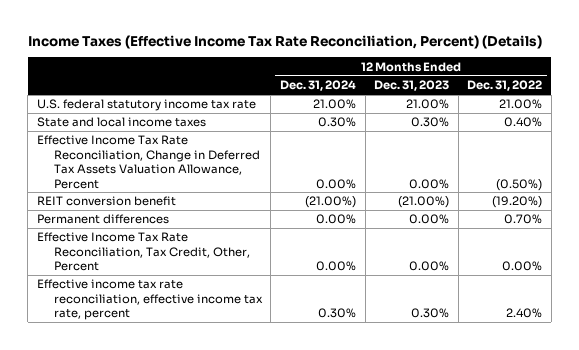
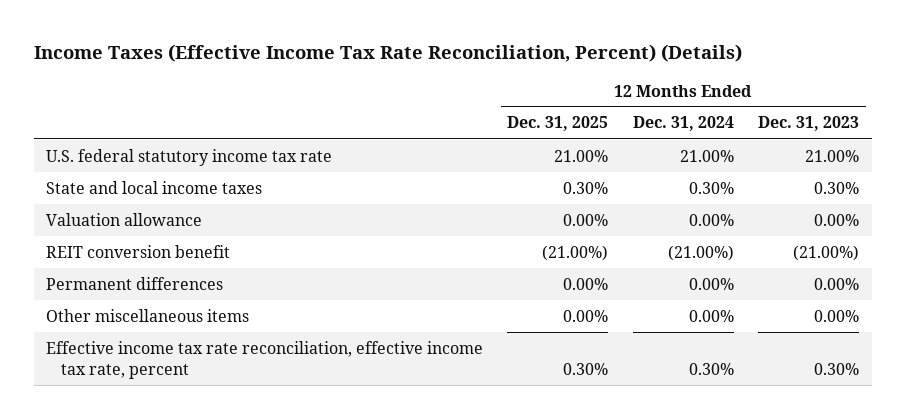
- | 12 Months Ended Dec. 31, 2024 | 12 Months Ended Dec. 31, 2023 | 12 Months Ended Dec. 31, 2022
+ | 12 Months Ended Dec. 31, 2025 | 12 Months Ended Dec. 31, 2024 | 12 Months Ended Dec. 31, 2023
- Effective Income Tax Rate Reconciliation, Change in Deferred Tax Assets Valuation Allowance, Percent | 0.00% | 0.00% | (0.50%)
+ Valuation allowance | 0.00% | 0.00% | 0.00%
- Effective Income Tax Rate Reconciliation, Tax Credit, Other, Percent | 0.00% | 0.00% | 0.00%
+ Other miscellaneous items | 0.00% | 0.00% | 0.00%

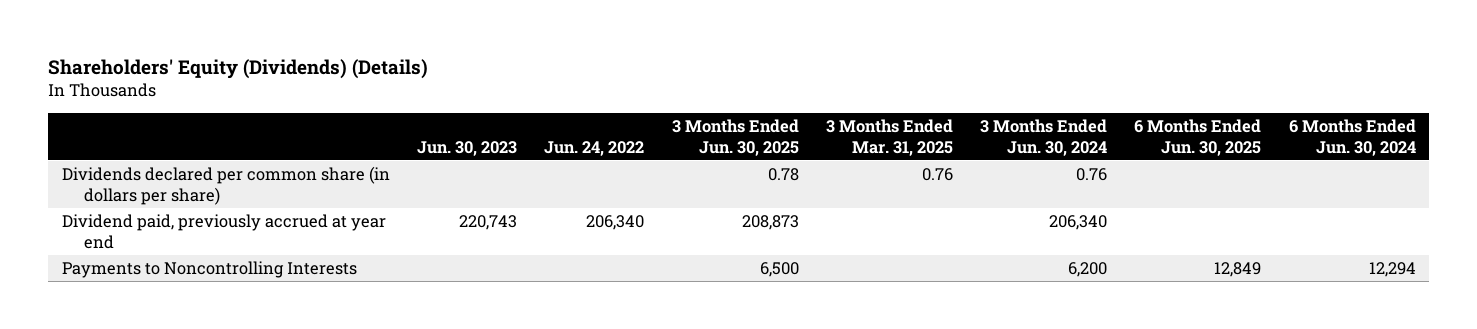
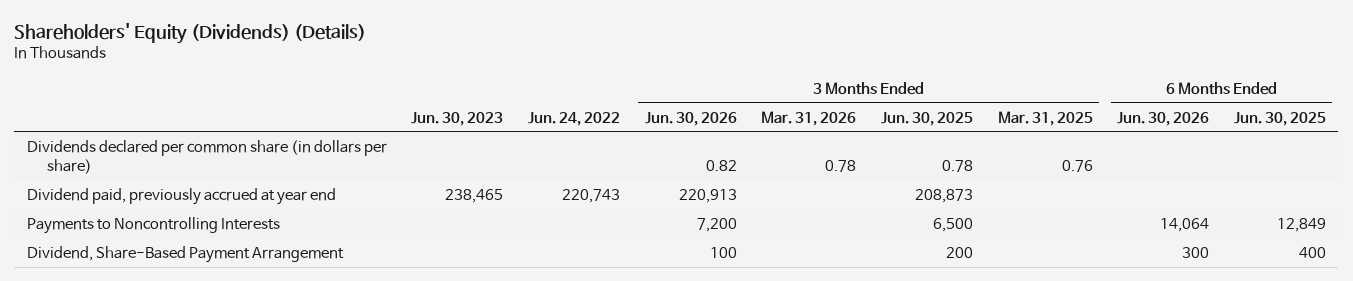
- | Jun. 30, 2023 | Jun. 24, 2022 | 3 Months Ended Jun. 30, 2025 | 3 Months Ended Mar. 31, 2025 | 3 Months Ended Jun. 30, 2024 | 6 Months Ended Jun. 30, 2025 | 6 Months Ended Jun. 30, 2024
+ | Jun. 30, 2023 | Jun. 24, 2022 | 3 Months Ended Jun. 30, 2026 | 3 Months Ended Mar. 31, 2026 | 3 Months Ended Jun. 30, 2025 | 3 Months Ended Mar. 31, 2025 | 6 Months Ended Jun. 30, 2026 | 6 Months Ended Jun. 30, 2025
- Dividend paid, previously accrued at year end | 220,743 | 206,340 | 208,873 | | 206,340 | |
+ Dividend paid, previously accrued at year end | 238,465 | 220,743 | 220,913 | | 208,873 | | |
+ Dividend, Share-Based Payment Arrangement | | | 100 | | 200 | | 300 | 400

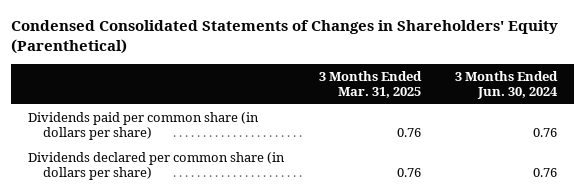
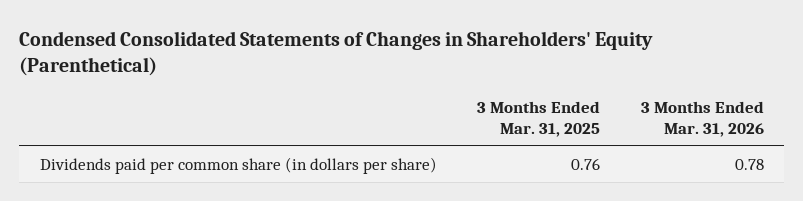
- | 3 Months Ended Mar. 31, 2025 | 3 Months Ended Jun. 30, 2024
+ | 3 Months Ended Mar. 31, 2025 | 3 Months Ended Mar. 31, 2026
- Dividends declared per common share (in dollars per share) | 0.76 | 0.76

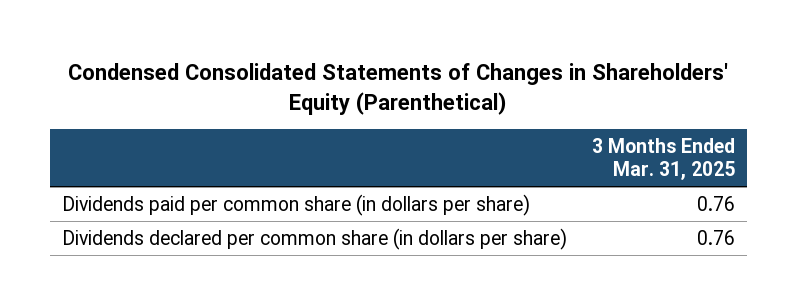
- | 3 Months Ended Mar. 31, 2025 | 3 Months Ended Mar. 31, 2026
+ | 3 Months Ended Mar. 31, 2025
+ Dividends declared per common share (in dollars per share) | 0.76

